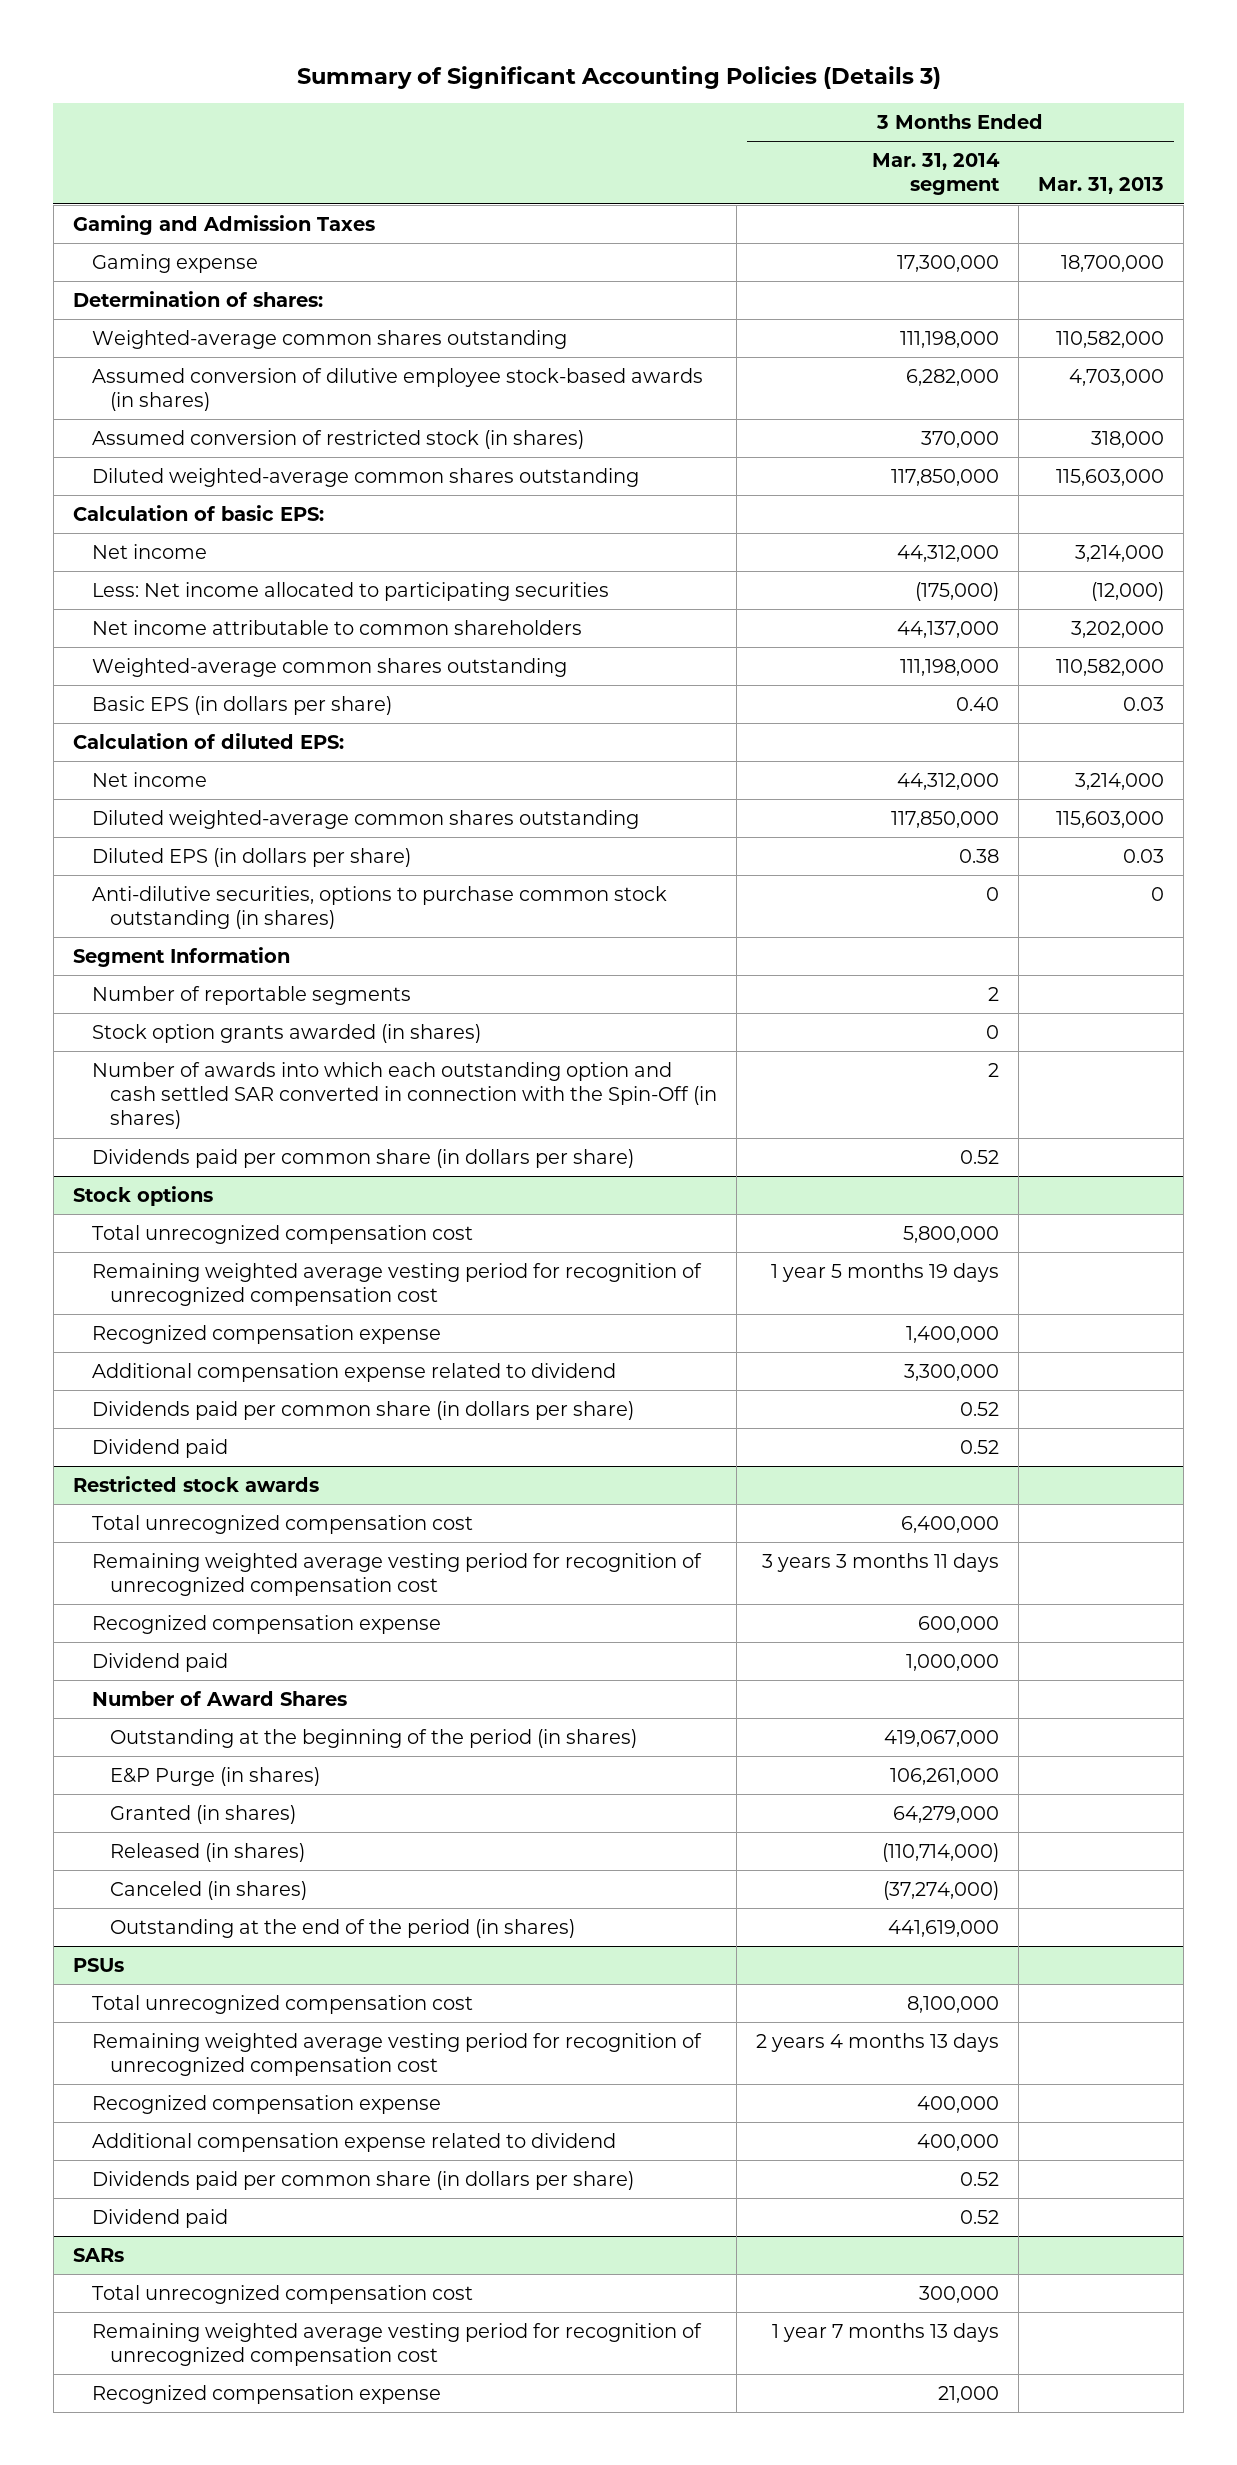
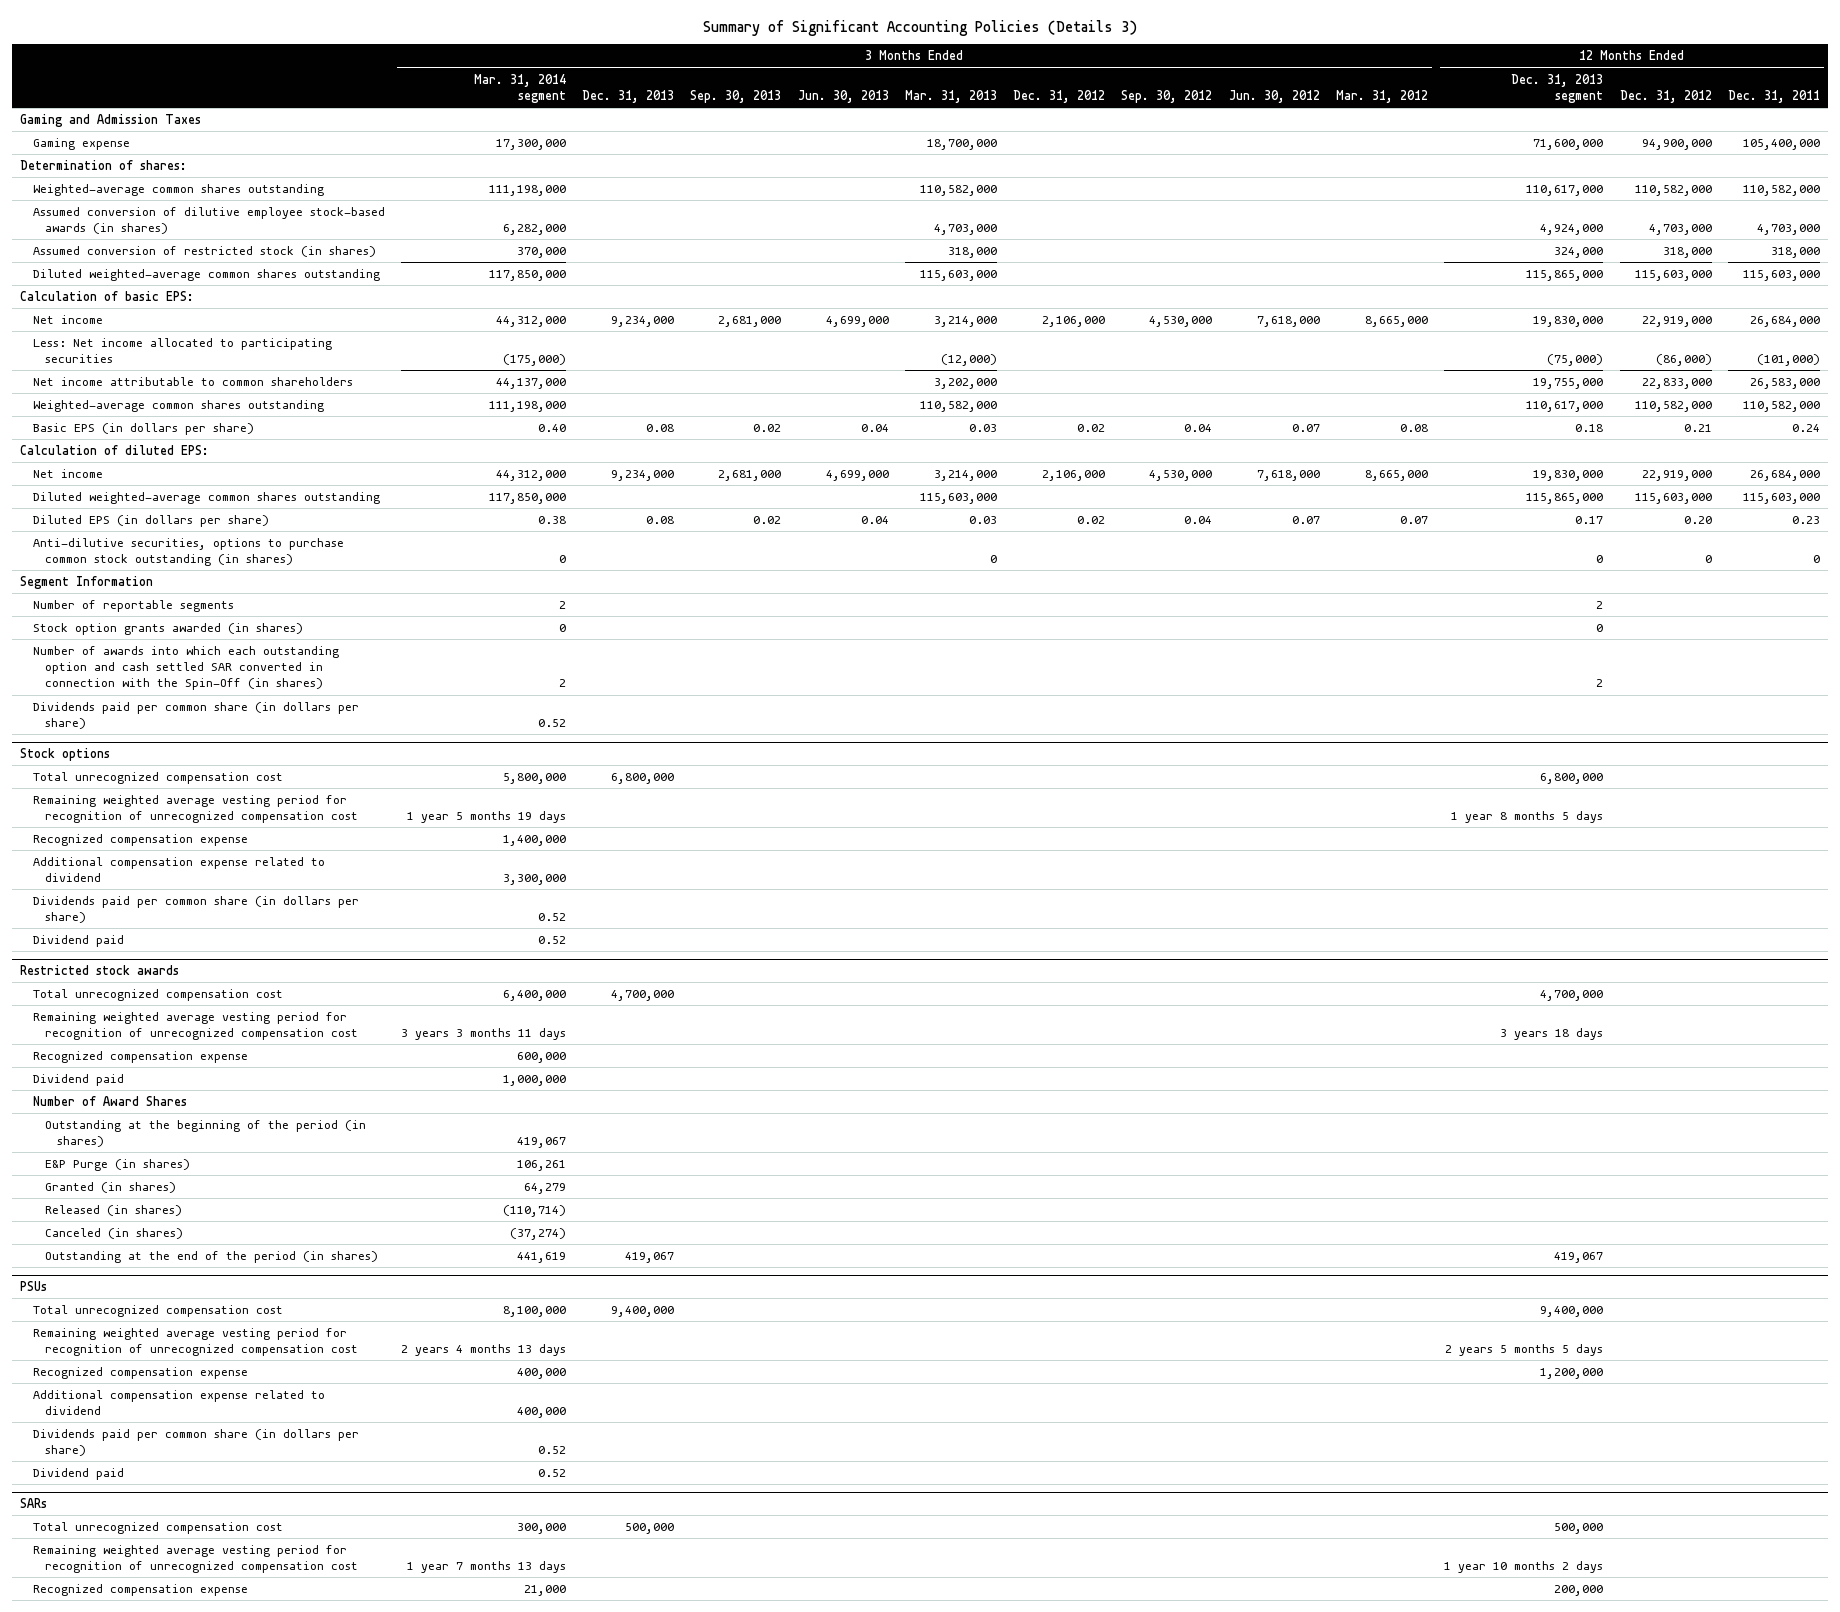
- | 3 Months Ended Mar. 31, 2014 segment | 3 Months Ended Mar. 31, 2013
+ | 3 Months Ended Mar. 31, 2014 segment | 3 Months Ended Dec. 31, 2013 | 3 Months Ended Sep. 30, 2013 | 3 Months Ended Jun. 30, 2013 | 3 Months Ended Mar. 31, 2013 | 3 Months Ended Dec. 31, 2012 | 3 Months Ended Sep. 30, 2012 | 3 Months Ended Jun. 30, 2012 | 3 Months Ended Mar. 31, 2012 | 12 Months Ended Dec. 31, 2013 segment | 12 Months Ended Dec. 31, 2012 | 12 Months Ended Dec. 31, 2011
@ Restricted stock awards
- Outstanding at the beginning of the period (in shares) | 419,067,000 |
- E&P Purge (in shares) | 106,261,000 |
- Granted (in shares) | 64,279,000 |
- Released (in shares) | (110,714,000) |
- Canceled (in shares) | (37,274,000) |
- Outstanding at the end of the period (in shares) | 441,619,000 |
+ Outstanding at the beginning of the period (in shares) | 419,067 | | | | | | | | | | |
+ E&P Purge (in shares) | 106,261 | | | | | | | | | | |
+ Granted (in shares) | 64,279 | | | | | | | | | | |
+ Released (in shares) | (110,714) | | | | | | | | | | |
+ Canceled (in shares) | (37,274) | | | | | | | | | | |
+ Outstanding at the end of the period (in shares) | 441,619 | 419,067 | | | | | | | | 419,067 | |

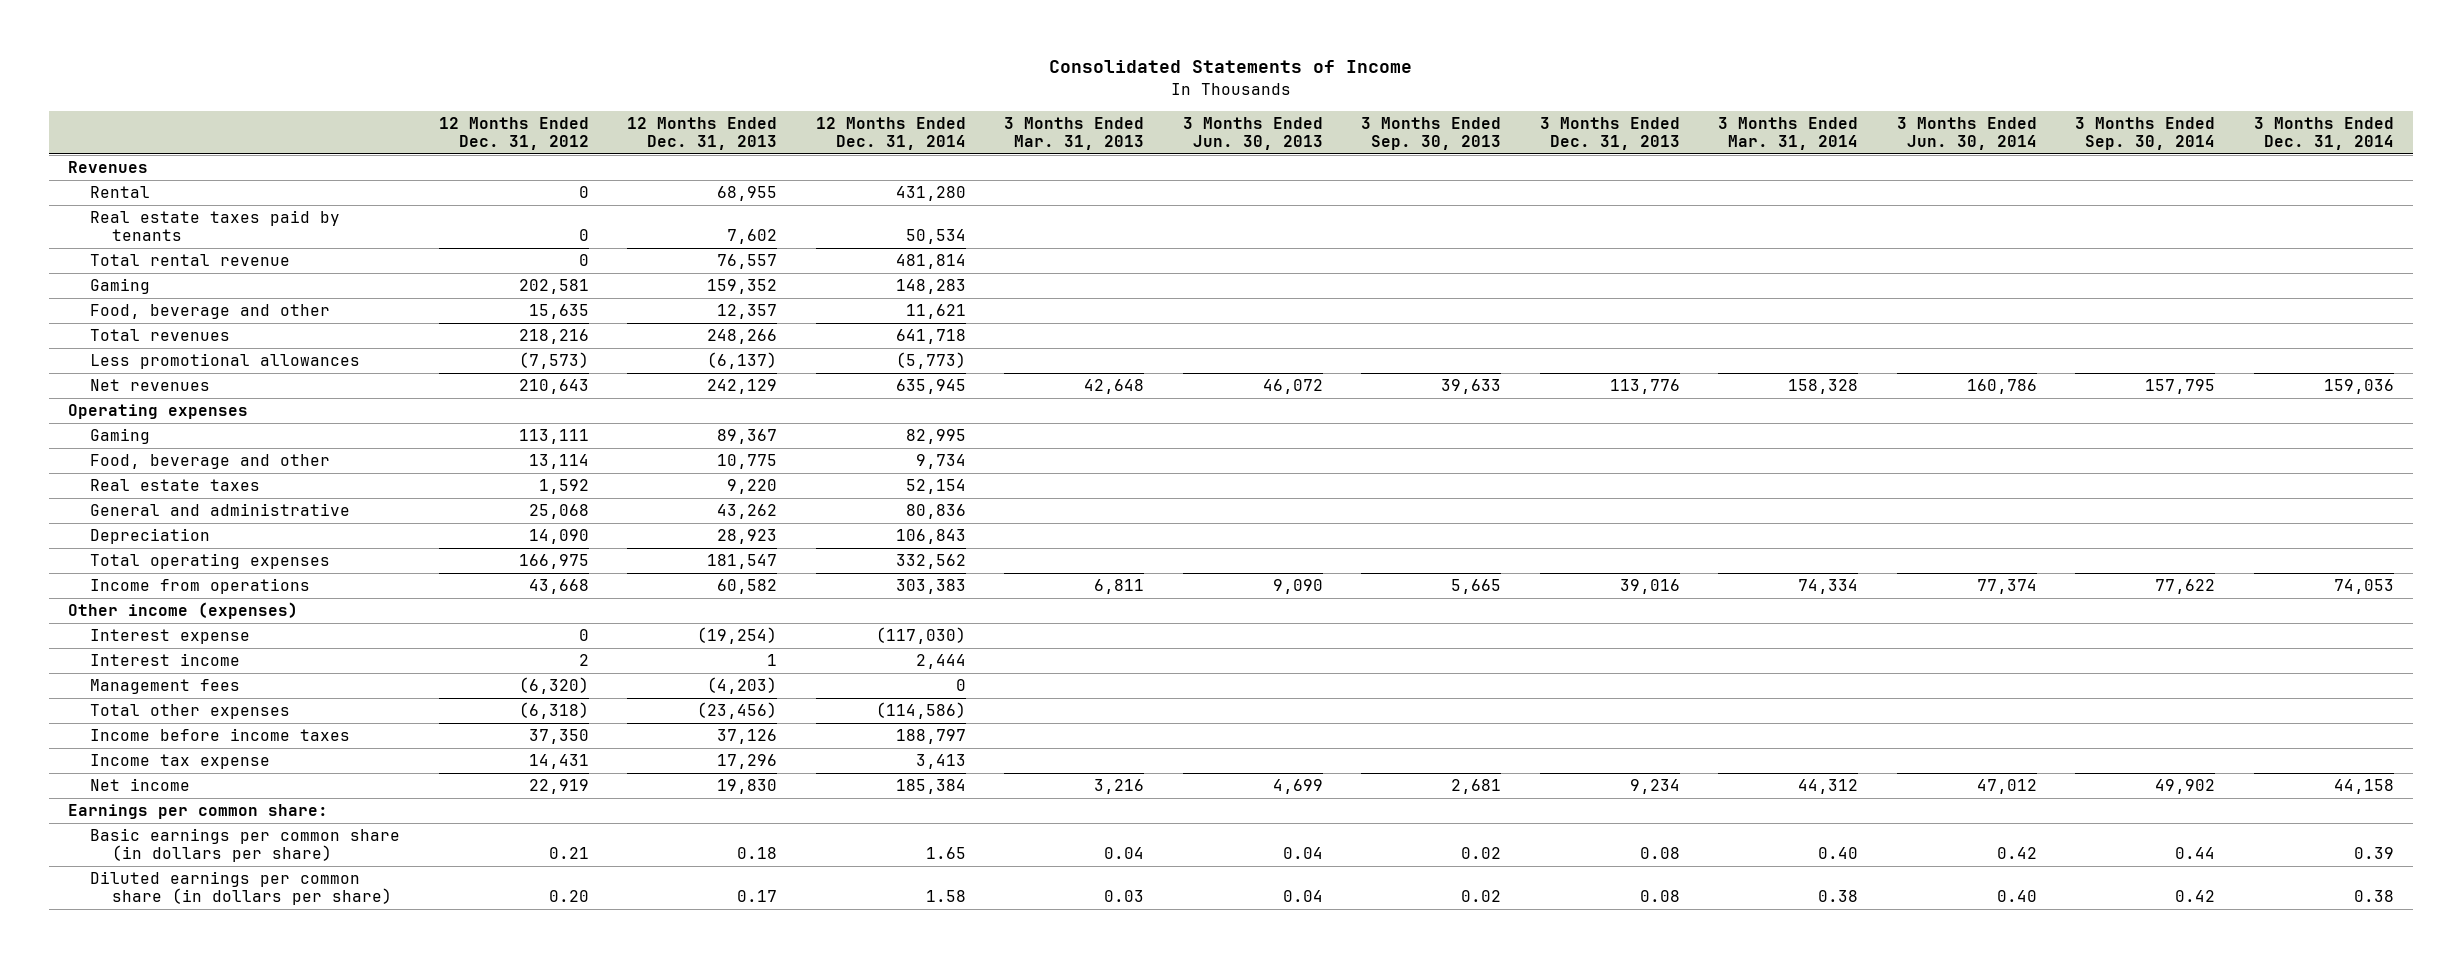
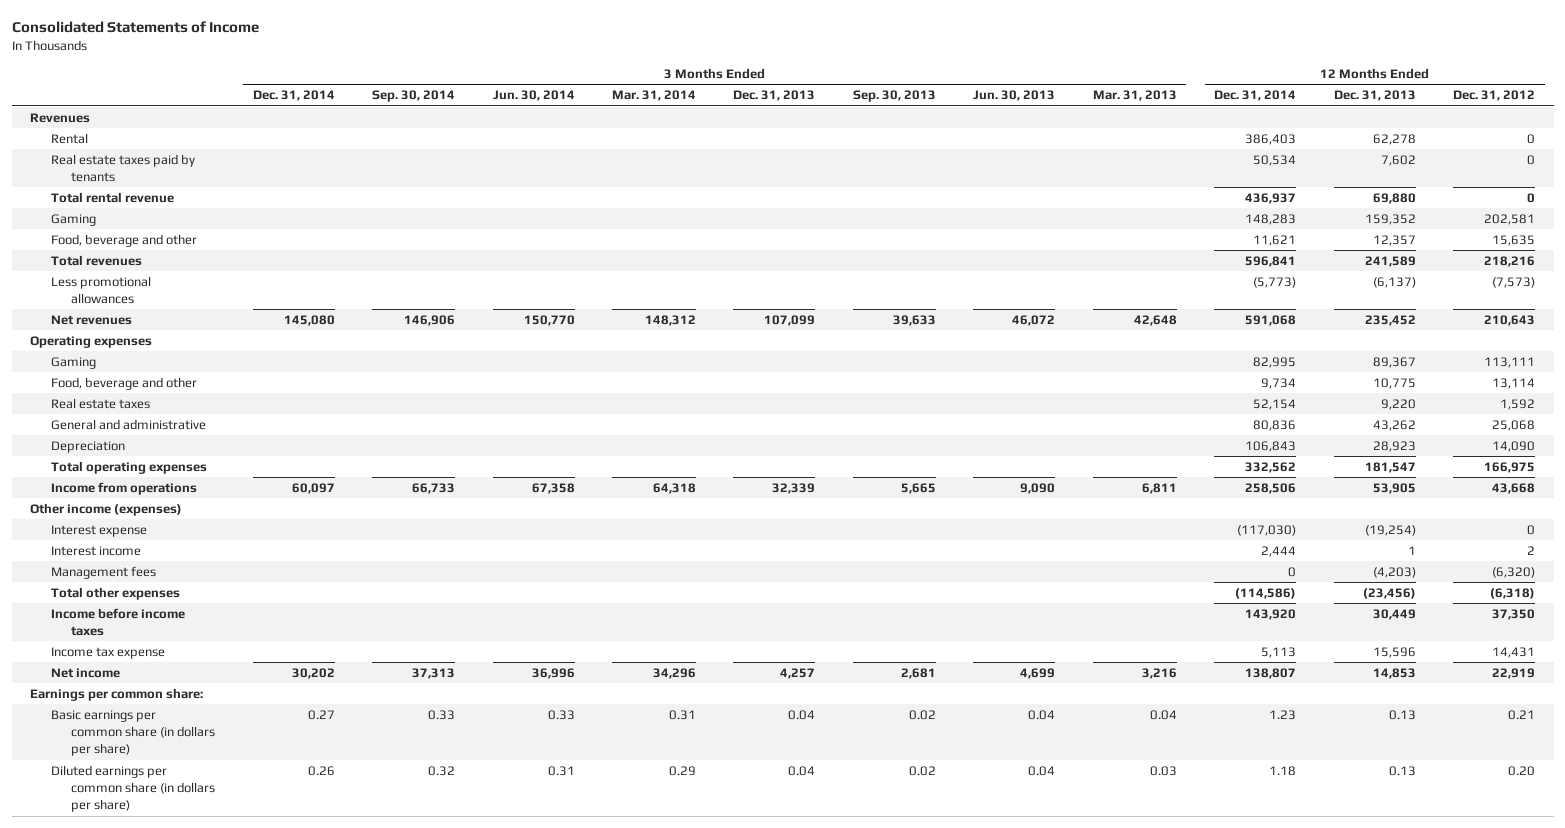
- | 12 Months Ended Dec. 31, 2012 | 12 Months Ended Dec. 31, 2013 | 12 Months Ended Dec. 31, 2014 | 3 Months Ended Mar. 31, 2013 | 3 Months Ended Jun. 30, 2013 | 3 Months Ended Sep. 30, 2013 | 3 Months Ended Dec. 31, 2013 | 3 Months Ended Mar. 31, 2014 | 3 Months Ended Jun. 30, 2014 | 3 Months Ended Sep. 30, 2014 | 3 Months Ended Dec. 31, 2014
+ | 3 Months Ended Dec. 31, 2014 | 3 Months Ended Sep. 30, 2014 | 3 Months Ended Jun. 30, 2014 | 3 Months Ended Mar. 31, 2014 | 3 Months Ended Dec. 31, 2013 | 3 Months Ended Sep. 30, 2013 | 3 Months Ended Jun. 30, 2013 | 3 Months Ended Mar. 31, 2013 | 12 Months Ended Dec. 31, 2014 | 12 Months Ended Dec. 31, 2013 | 12 Months Ended Dec. 31, 2012
- Rental | 0 | 68,955 | 431,280 | | | | | | | |
+ Rental | | | | | | | | | 386,403 | 62,278 | 0
- Total rental revenue | 0 | 76,557 | 481,814 | | | | | | | |
+ Total rental revenue | | | | | | | | | 436,937 | 69,880 | 0
- Total revenues | 218,216 | 248,266 | 641,718 | | | | | | | |
+ Total revenues | | | | | | | | | 596,841 | 241,589 | 218,216
- Net revenues | 210,643 | 242,129 | 635,945 | 42,648 | 46,072 | 39,633 | 113,776 | 158,328 | 160,786 | 157,795 | 159,036
+ Net revenues | 145,080 | 146,906 | 150,770 | 148,312 | 107,099 | 39,633 | 46,072 | 42,648 | 591,068 | 235,452 | 210,643
- Income from operations | 43,668 | 60,582 | 303,383 | 6,811 | 9,090 | 5,665 | 39,016 | 74,334 | 77,374 | 77,622 | 74,053
+ Income from operations | 60,097 | 66,733 | 67,358 | 64,318 | 32,339 | 5,665 | 9,090 | 6,811 | 258,506 | 53,905 | 43,668
- Income before income taxes | 37,350 | 37,126 | 188,797 | | | | | | | |
- Income tax expense | 14,431 | 17,296 | 3,413 | | | | | | | |
- Net income | 22,919 | 19,830 | 185,384 | 3,216 | 4,699 | 2,681 | 9,234 | 44,312 | 47,012 | 49,902 | 44,158
+ Income before income taxes | | | | | | | | | 143,920 | 30,449 | 37,350
+ Income tax expense | | | | | | | | | 5,113 | 15,596 | 14,431
+ Net income | 30,202 | 37,313 | 36,996 | 34,296 | 4,257 | 2,681 | 4,699 | 3,216 | 138,807 | 14,853 | 22,919
- Basic earnings per common share (in dollars per share) | 0.21 | 0.18 | 1.65 | 0.04 | 0.04 | 0.02 | 0.08 | 0.40 | 0.42 | 0.44 | 0.39
- Diluted earnings per common share (in dollars per share) | 0.20 | 0.17 | 1.58 | 0.03 | 0.04 | 0.02 | 0.08 | 0.38 | 0.40 | 0.42 | 0.38
+ Basic earnings per common share (in dollars per share) | 0.27 | 0.33 | 0.33 | 0.31 | 0.04 | 0.02 | 0.04 | 0.04 | 1.23 | 0.13 | 0.21
+ Diluted earnings per common share (in dollars per share) | 0.26 | 0.32 | 0.31 | 0.29 | 0.04 | 0.02 | 0.04 | 0.03 | 1.18 | 0.13 | 0.20

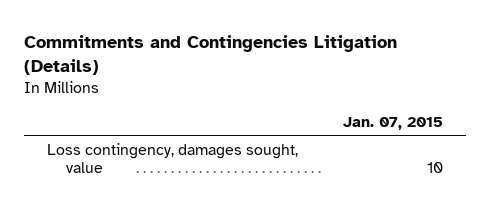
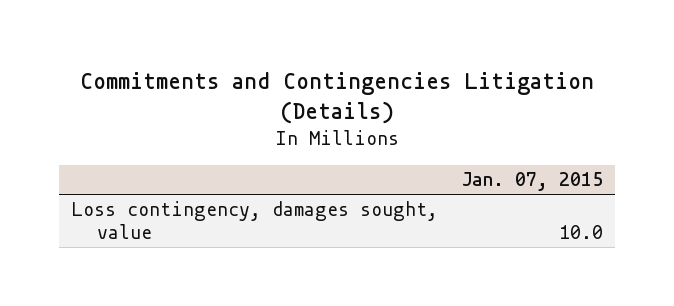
- Loss contingency, damages sought, value | 10
+ Loss contingency, damages sought, value | 10.0

